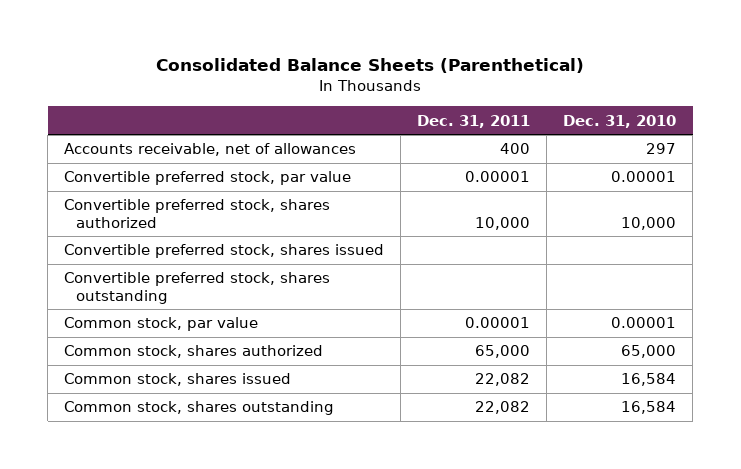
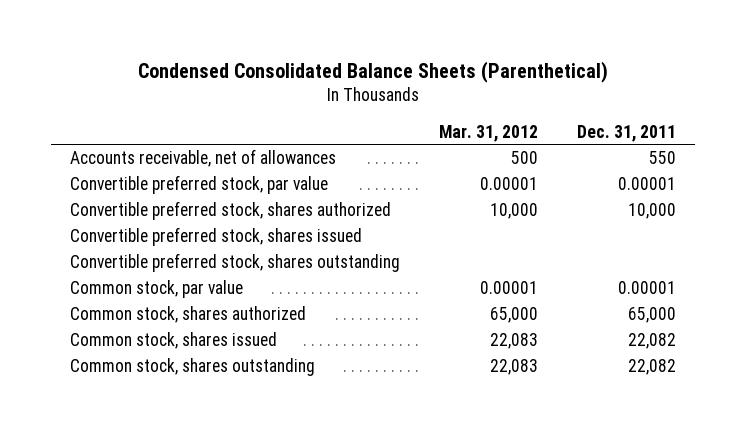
- Consolidated Balance Sheets (Parenthetical)
+ Condensed Consolidated Balance Sheets (Parenthetical)
- | Dec. 31, 2011 | Dec. 31, 2010
+ | Mar. 31, 2012 | Dec. 31, 2011
- Accounts receivable, net of allowances | 400 | 297
+ Accounts receivable, net of allowances | 500 | 550

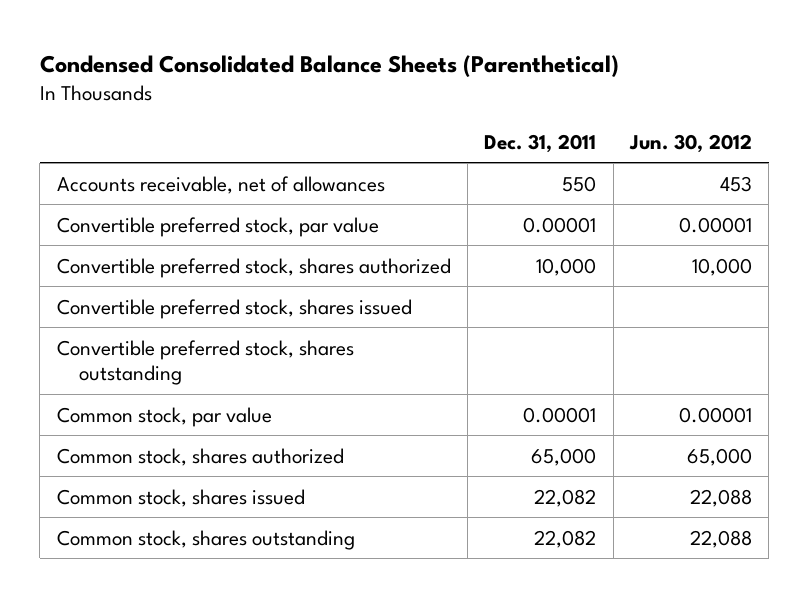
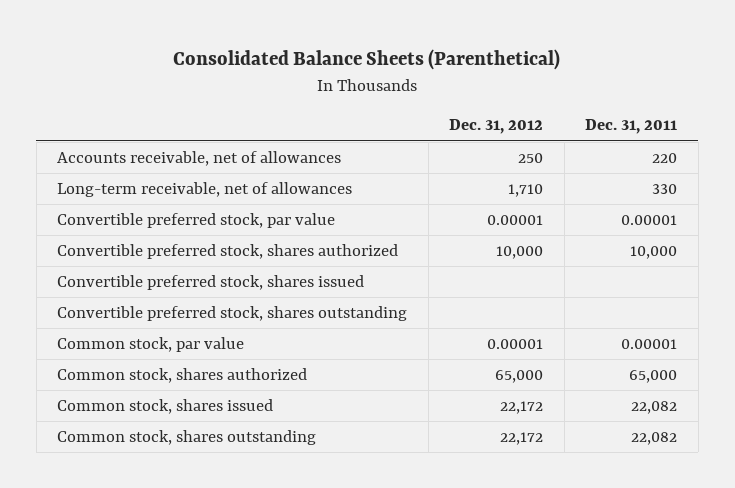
- Condensed Consolidated Balance Sheets (Parenthetical)
+ Consolidated Balance Sheets (Parenthetical)
- | Dec. 31, 2011 | Jun. 30, 2012
+ | Dec. 31, 2012 | Dec. 31, 2011
- Accounts receivable, net of allowances | 550 | 453
+ Accounts receivable, net of allowances | 250 | 220
+ Long-term receivable, net of allowances | 1,710 | 330

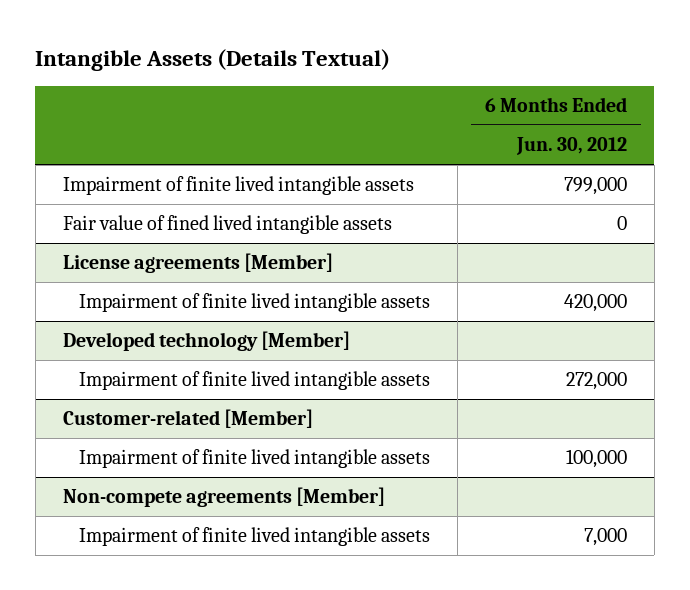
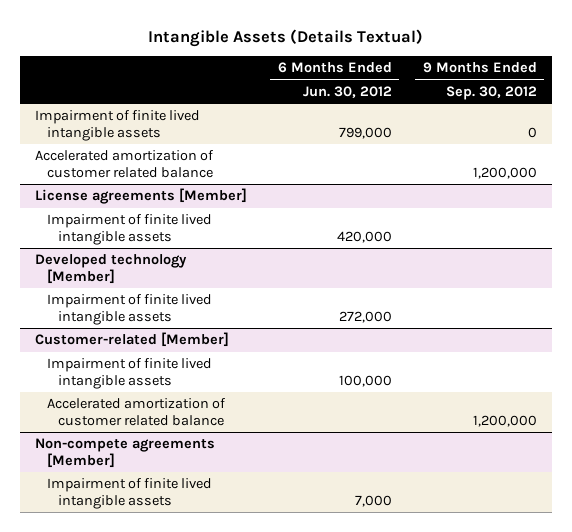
- | 6 Months Ended Jun. 30, 2012
+ | 6 Months Ended Jun. 30, 2012 | 9 Months Ended Sep. 30, 2012
- Fair value of fined lived intangible assets | 0
+ Accelerated amortization of customer related balance | | 1,200,000
@ Customer-related [Member]
+ Accelerated amortization of customer related balance | | 1,200,000

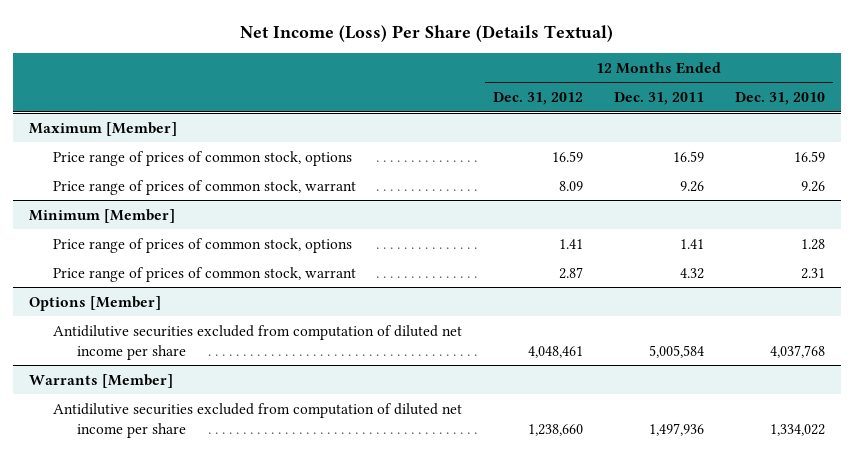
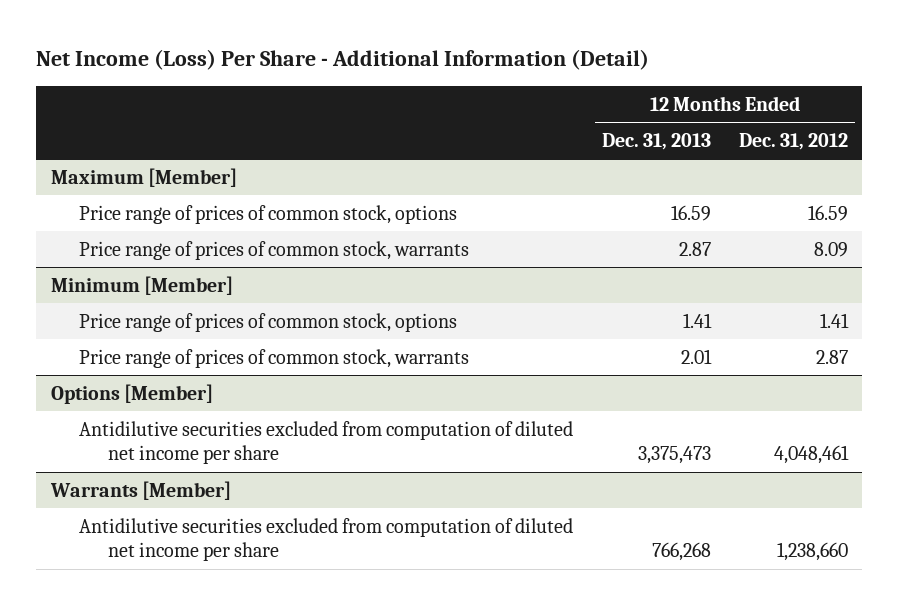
- Net Income (Loss) Per Share (Details Textual)
+ Net Income (Loss) Per Share - Additional Information (Detail)
- | 12 Months Ended Dec. 31, 2012 | 12 Months Ended Dec. 31, 2011 | 12 Months Ended Dec. 31, 2010
+ | 12 Months Ended Dec. 31, 2013 | 12 Months Ended Dec. 31, 2012
@ Maximum [Member]
- Price range of prices of common stock, warrant | 8.09 | 9.26 | 9.26
+ Price range of prices of common stock, warrants | 2.87 | 8.09
@ Minimum [Member]
- Price range of prices of common stock, warrant | 2.87 | 4.32 | 2.31
+ Price range of prices of common stock, warrants | 2.01 | 2.87

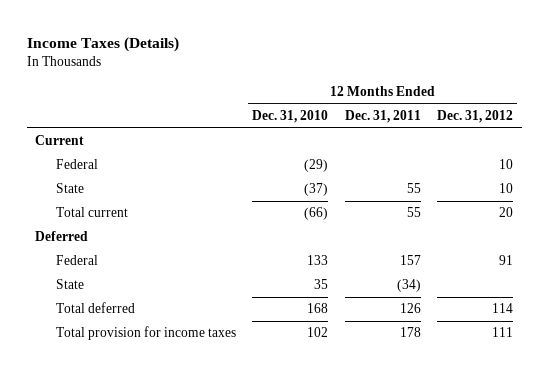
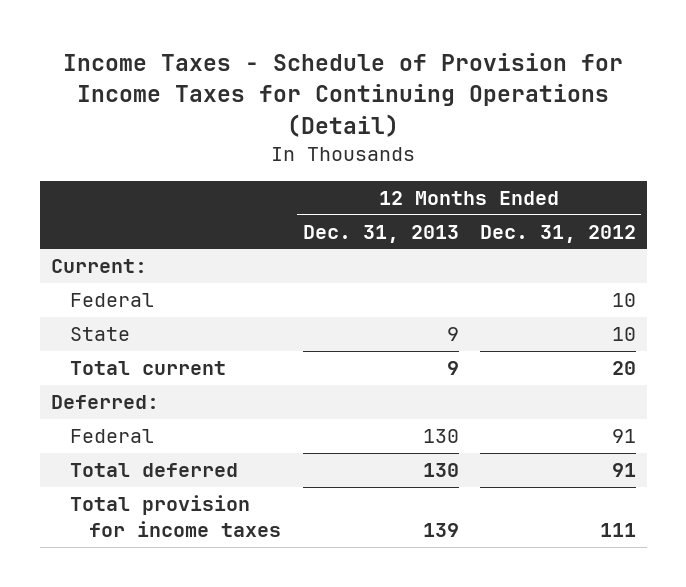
- Income Taxes (Details)
+ Income Taxes - Schedule of Provision for Income Taxes for Continuing Operations (Detail)
- | 12 Months Ended Dec. 31, 2010 | 12 Months Ended Dec. 31, 2011 | 12 Months Ended Dec. 31, 2012
+ | 12 Months Ended Dec. 31, 2013 | 12 Months Ended Dec. 31, 2012
- Current
+ Current:
- Deferred
+ Deferred:
- State | 35 | (34) |
- Total deferred | 168 | 126 | 114
+ Total deferred | 130 | 91

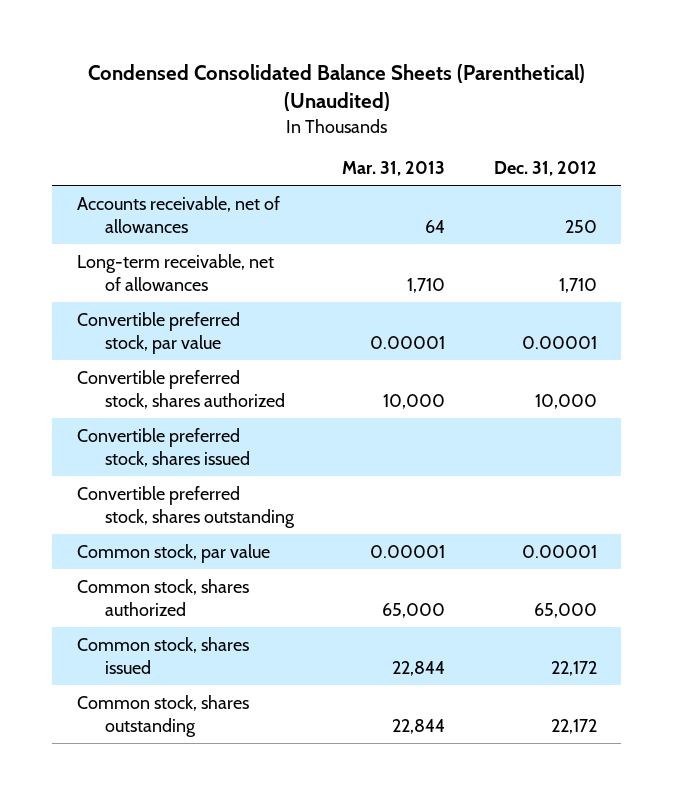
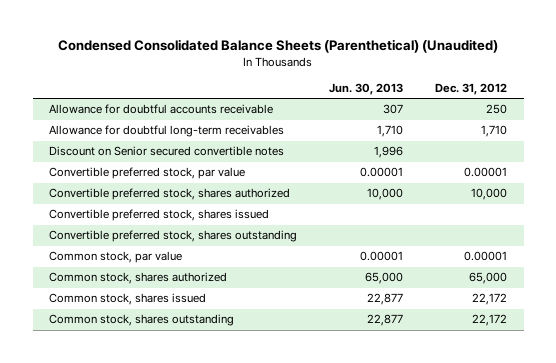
- | Mar. 31, 2013 | Dec. 31, 2012
+ | Jun. 30, 2013 | Dec. 31, 2012
- Accounts receivable, net of allowances | 64 | 250
- Long-term receivable, net of allowances | 1,710 | 1,710
+ Allowance for doubtful accounts receivable | 307 | 250
+ Allowance for doubtful long-term receivables | 1,710 | 1,710
+ Discount on Senior secured convertible notes | 1,996 |

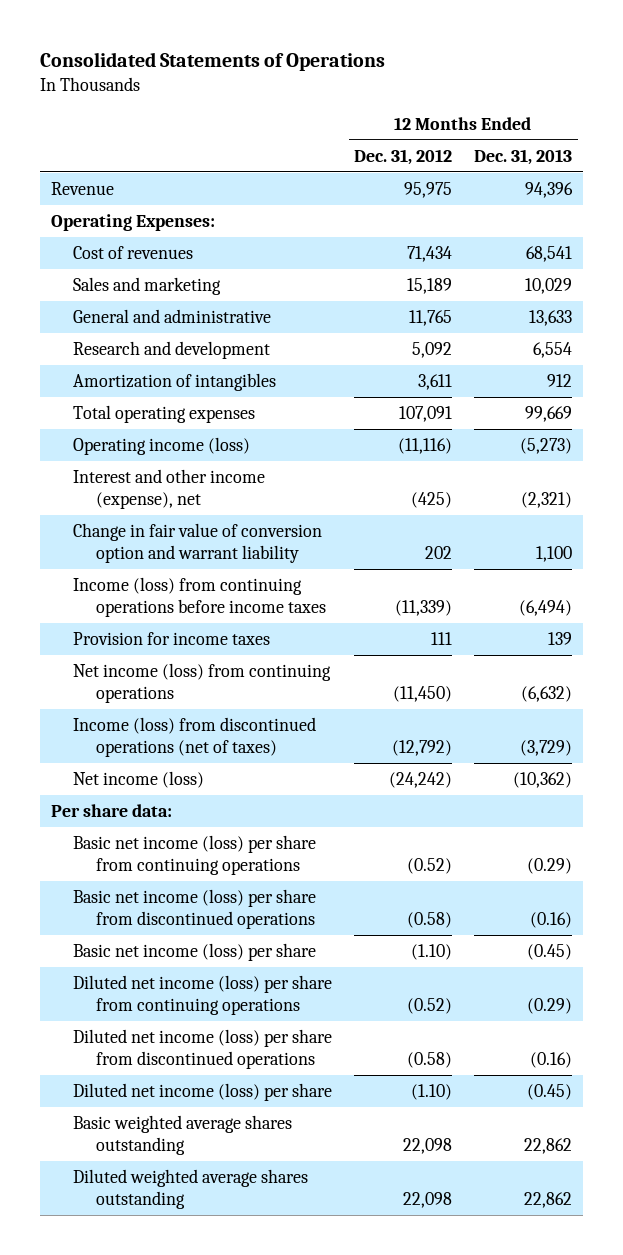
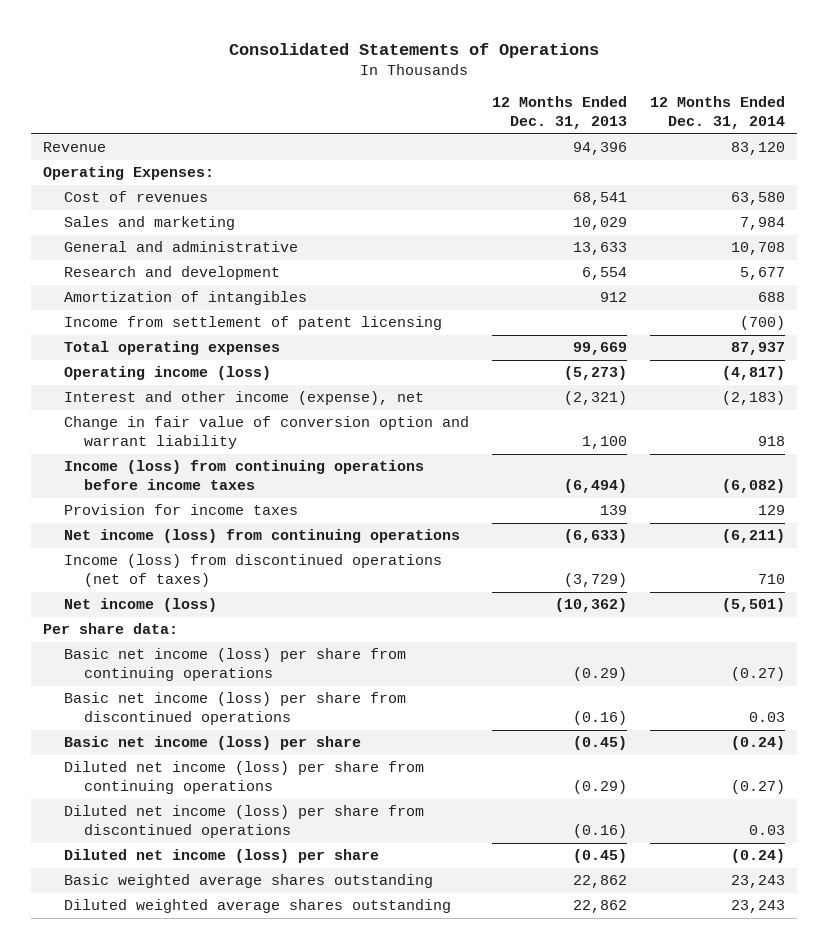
- | 12 Months Ended Dec. 31, 2012 | 12 Months Ended Dec. 31, 2013
+ | 12 Months Ended Dec. 31, 2013 | 12 Months Ended Dec. 31, 2014
+ Income from settlement of patent licensing | | (700)
- Net income (loss) from continuing operations | (11,450) | (6,632)
+ Net income (loss) from continuing operations | (6,633) | (6,211)

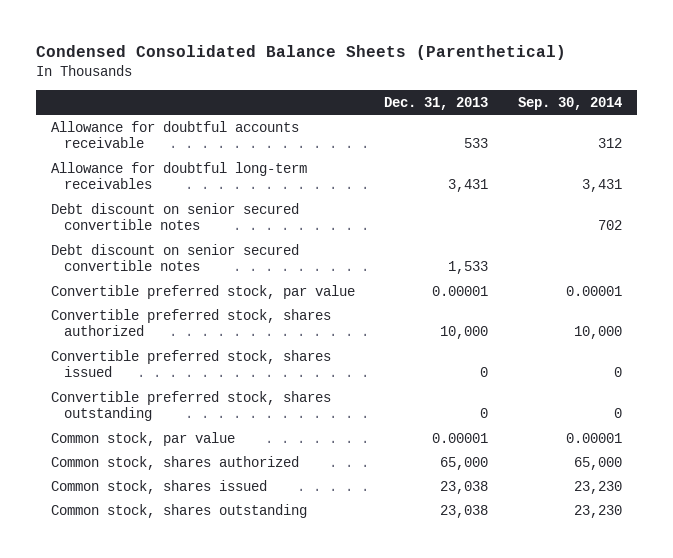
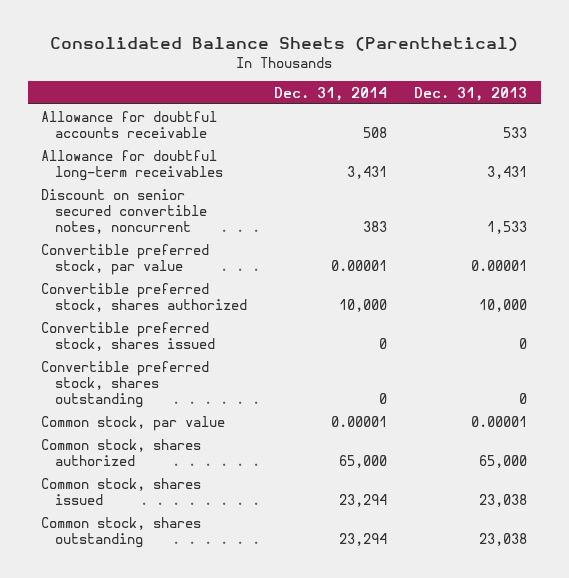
- Condensed Consolidated Balance Sheets (Parenthetical)
+ Consolidated Balance Sheets (Parenthetical)
- | Dec. 31, 2013 | Sep. 30, 2014
+ | Dec. 31, 2014 | Dec. 31, 2013
- Debt discount on senior secured convertible notes | | 702
- Debt discount on senior secured convertible notes | 1,533 |
+ Discount on senior secured convertible notes, noncurrent | 383 | 1,533

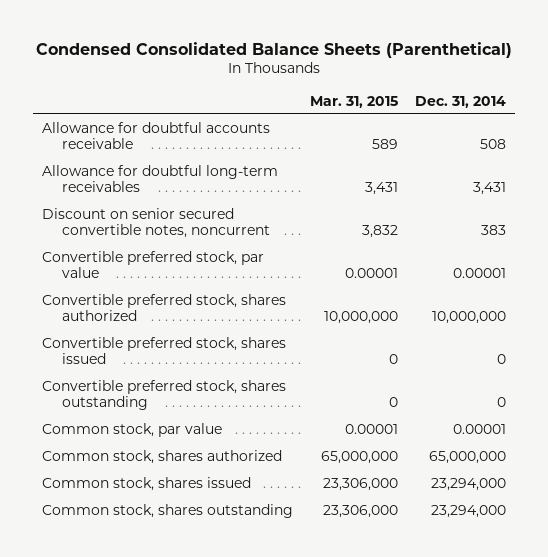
- Consolidated Balance Sheets (Parenthetical)
+ Condensed Consolidated Balance Sheets (Parenthetical)
- | Dec. 31, 2014 | Dec. 31, 2013
+ | Mar. 31, 2015 | Dec. 31, 2014
- Convertible preferred stock, shares authorized | 10,000 | 10,000
+ Convertible preferred stock, shares authorized | 10,000,000 | 10,000,000
- Common stock, shares authorized | 65,000 | 65,000
- Common stock, shares issued | 23,294 | 23,038
- Common stock, shares outstanding | 23,294 | 23,038
+ Common stock, shares authorized | 65,000,000 | 65,000,000
+ Common stock, shares issued | 23,306,000 | 23,294,000
+ Common stock, shares outstanding | 23,306,000 | 23,294,000

